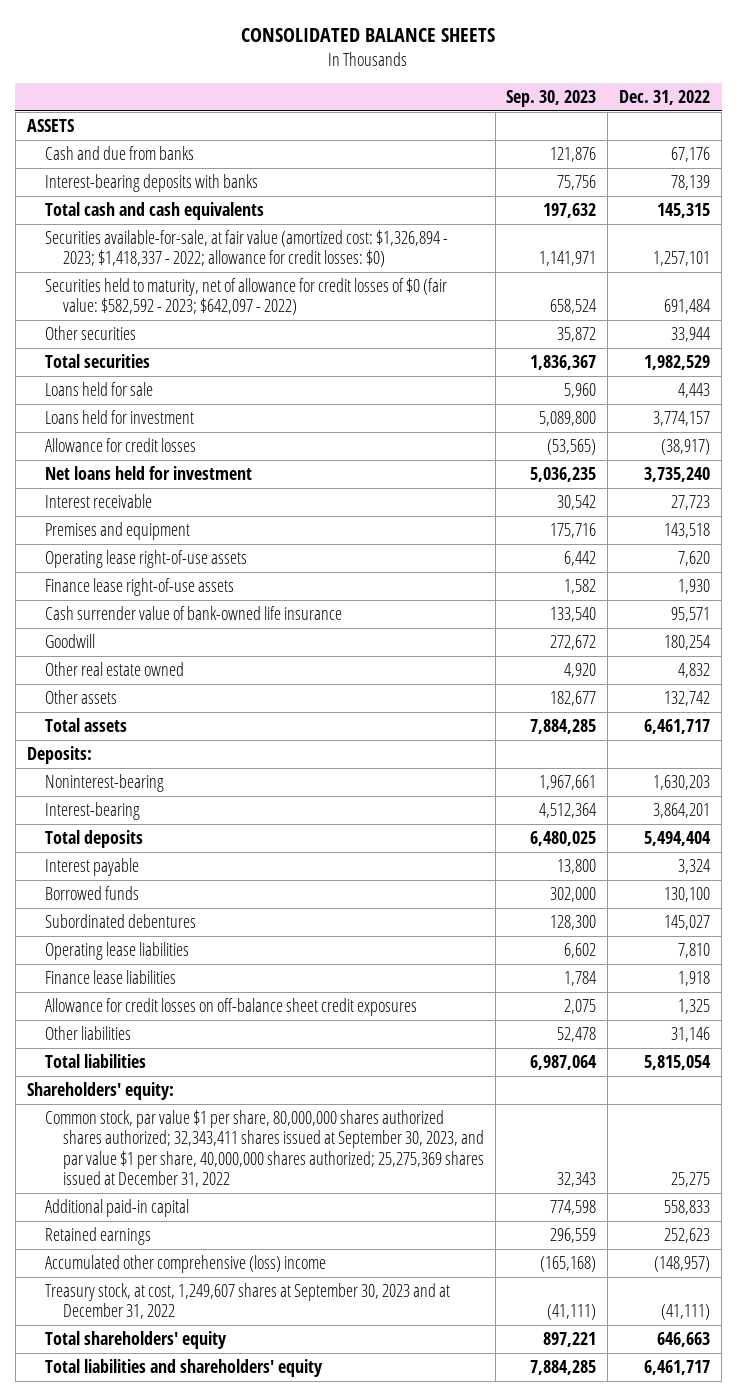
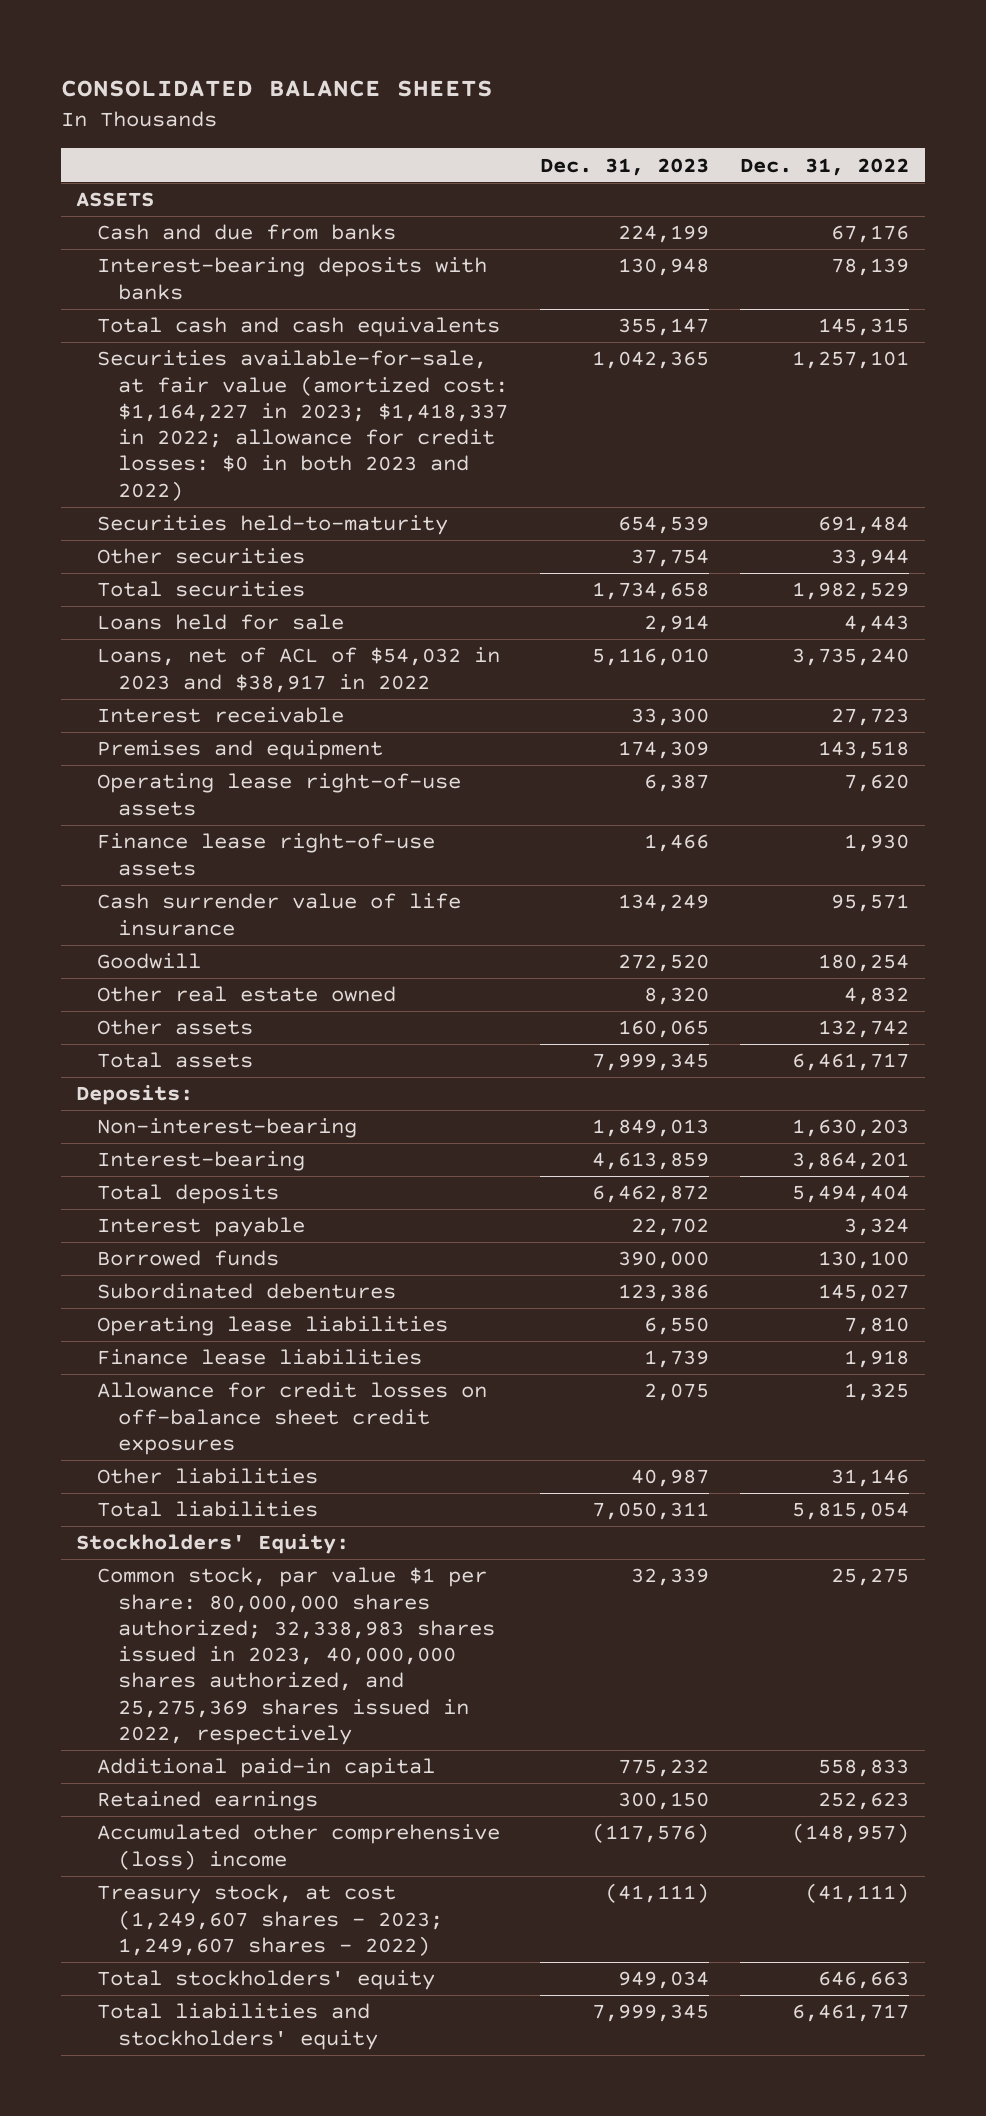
- | Sep. 30, 2023 | Dec. 31, 2022
+ | Dec. 31, 2023 | Dec. 31, 2022
- Securities available-for-sale, at fair value (amortized cost: $1,326,894 - 2023; $1,418,337 - 2022; allowance for credit losses: $0) | 1,141,971 | 1,257,101
- Securities held to maturity, net of allowance for credit losses of $0 (fair value: $582,592 - 2023; $642,097 - 2022) | 658,524 | 691,484
+ Securities available-for-sale, at fair value (amortized cost: $1,164,227 in 2023; $1,418,337 in 2022; allowance for credit losses: $0 in both 2023 and 2022) | 1,042,365 | 1,257,101
+ Securities held-to-maturity | 654,539 | 691,484
- Loans held for investment | 5,089,800 | 3,774,157
- Allowance for credit losses | (53,565) | (38,917)
- Net loans held for investment | 5,036,235 | 3,735,240
+ Loans, net of ACL of $54,032 in 2023 and $38,917 in 2022 | 5,116,010 | 3,735,240
- Cash surrender value of bank-owned life insurance | 133,540 | 95,571
+ Cash surrender value of life insurance | 134,249 | 95,571
- Noninterest-bearing | 1,967,661 | 1,630,203
+ Non-interest-bearing | 1,849,013 | 1,630,203
- Shareholders' equity:
- Common stock, par value $1 per share, 80,000,000 shares authorized shares authorized; 32,343,411 shares issued at September 30, 2023, and par value $1 per share, 40,000,000 shares authorized; 25,275,369 shares issued at December 31, 2022 | 32,343 | 25,275
+ Stockholders' Equity:
+ Common stock, par value $1 per share: 80,000,000 shares authorized; 32,338,983 shares issued in 2023, 40,000,000 shares authorized, and 25,275,369 shares issued in 2022, respectively | 32,339 | 25,275
- Treasury stock, at cost, 1,249,607 shares at September 30, 2023 and at December 31, 2022 | (41,111) | (41,111)
- Total shareholders' equity | 897,221 | 646,663
- Total liabilities and shareholders' equity | 7,884,285 | 6,461,717
+ Treasury stock, at cost (1,249,607 shares - 2023; 1,249,607 shares - 2022) | (41,111) | (41,111)
+ Total stockholders' equity | 949,034 | 646,663
+ Total liabilities and stockholders' equity | 7,999,345 | 6,461,717

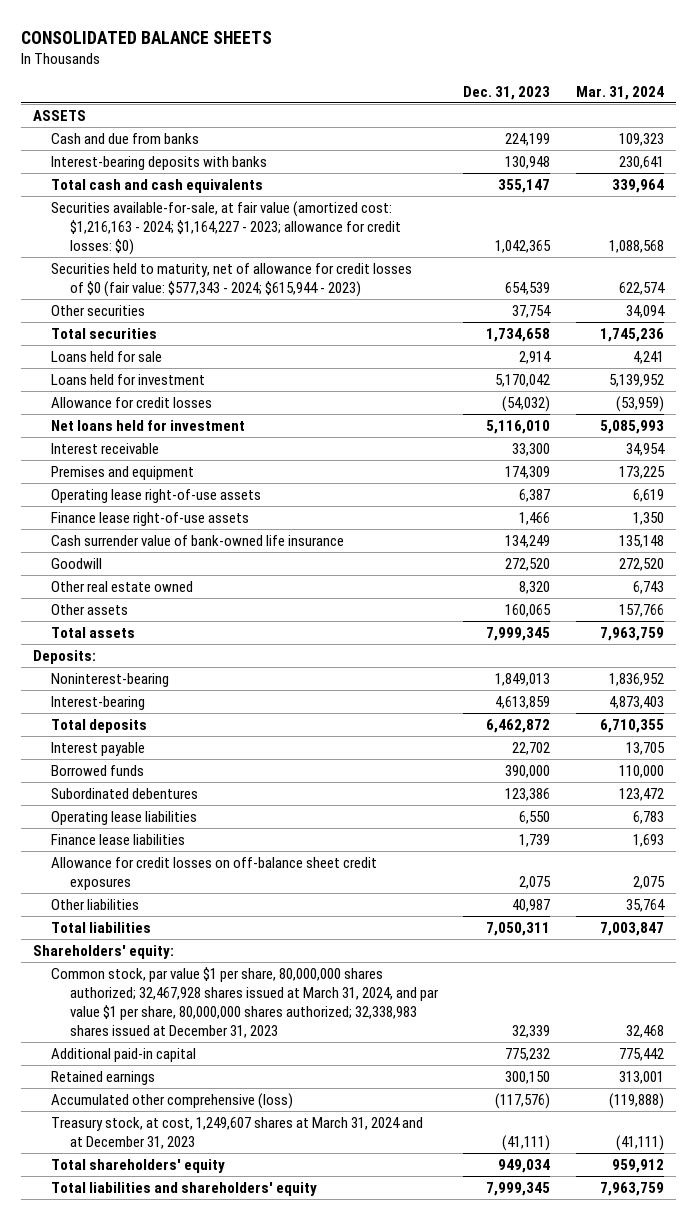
- | Dec. 31, 2023 | Dec. 31, 2022
+ | Dec. 31, 2023 | Mar. 31, 2024
- Securities available-for-sale, at fair value (amortized cost: $1,164,227 in 2023; $1,418,337 in 2022; allowance for credit losses: $0 in both 2023 and 2022) | 1,042,365 | 1,257,101
- Securities held-to-maturity | 654,539 | 691,484
+ Securities available-for-sale, at fair value (amortized cost: $1,216,163 - 2024; $1,164,227 - 2023; allowance for credit losses: $0) | 1,042,365 | 1,088,568
+ Securities held to maturity, net of allowance for credit losses of $0 (fair value: $577,343 - 2024; $615,944 - 2023) | 654,539 | 622,574
- Loans, net of ACL of $54,032 in 2023 and $38,917 in 2022 | 5,116,010 | 3,735,240
+ Loans held for investment | 5,170,042 | 5,139,952
+ Allowance for credit losses | (54,032) | (53,959)
+ Net loans held for investment | 5,116,010 | 5,085,993
- Cash surrender value of life insurance | 134,249 | 95,571
+ Cash surrender value of bank-owned life insurance | 134,249 | 135,148
- Non-interest-bearing | 1,849,013 | 1,630,203
+ Noninterest-bearing | 1,849,013 | 1,836,952
- Stockholders' Equity:
- Common stock, par value $1 per share: 80,000,000 shares authorized; 32,338,983 shares issued in 2023, 40,000,000 shares authorized, and 25,275,369 shares issued in 2022, respectively | 32,339 | 25,275
+ Shareholders' equity:
+ Common stock, par value $1 per share, 80,000,000 shares authorized; 32,467,928 shares issued at March 31, 2024, and par value $1 per share, 80,000,000 shares authorized; 32,338,983 shares issued at December 31, 2023 | 32,339 | 32,468
- Accumulated other comprehensive (loss) income | (117,576) | (148,957)
- Treasury stock, at cost (1,249,607 shares - 2023; 1,249,607 shares - 2022) | (41,111) | (41,111)
- Total stockholders' equity | 949,034 | 646,663
- Total liabilities and stockholders' equity | 7,999,345 | 6,461,717
+ Accumulated other comprehensive (loss) | (117,576) | (119,888)
+ Treasury stock, at cost, 1,249,607 shares at March 31, 2024 and at December 31, 2023 | (41,111) | (41,111)
+ Total shareholders' equity | 949,034 | 959,912
+ Total liabilities and shareholders' equity | 7,999,345 | 7,963,759

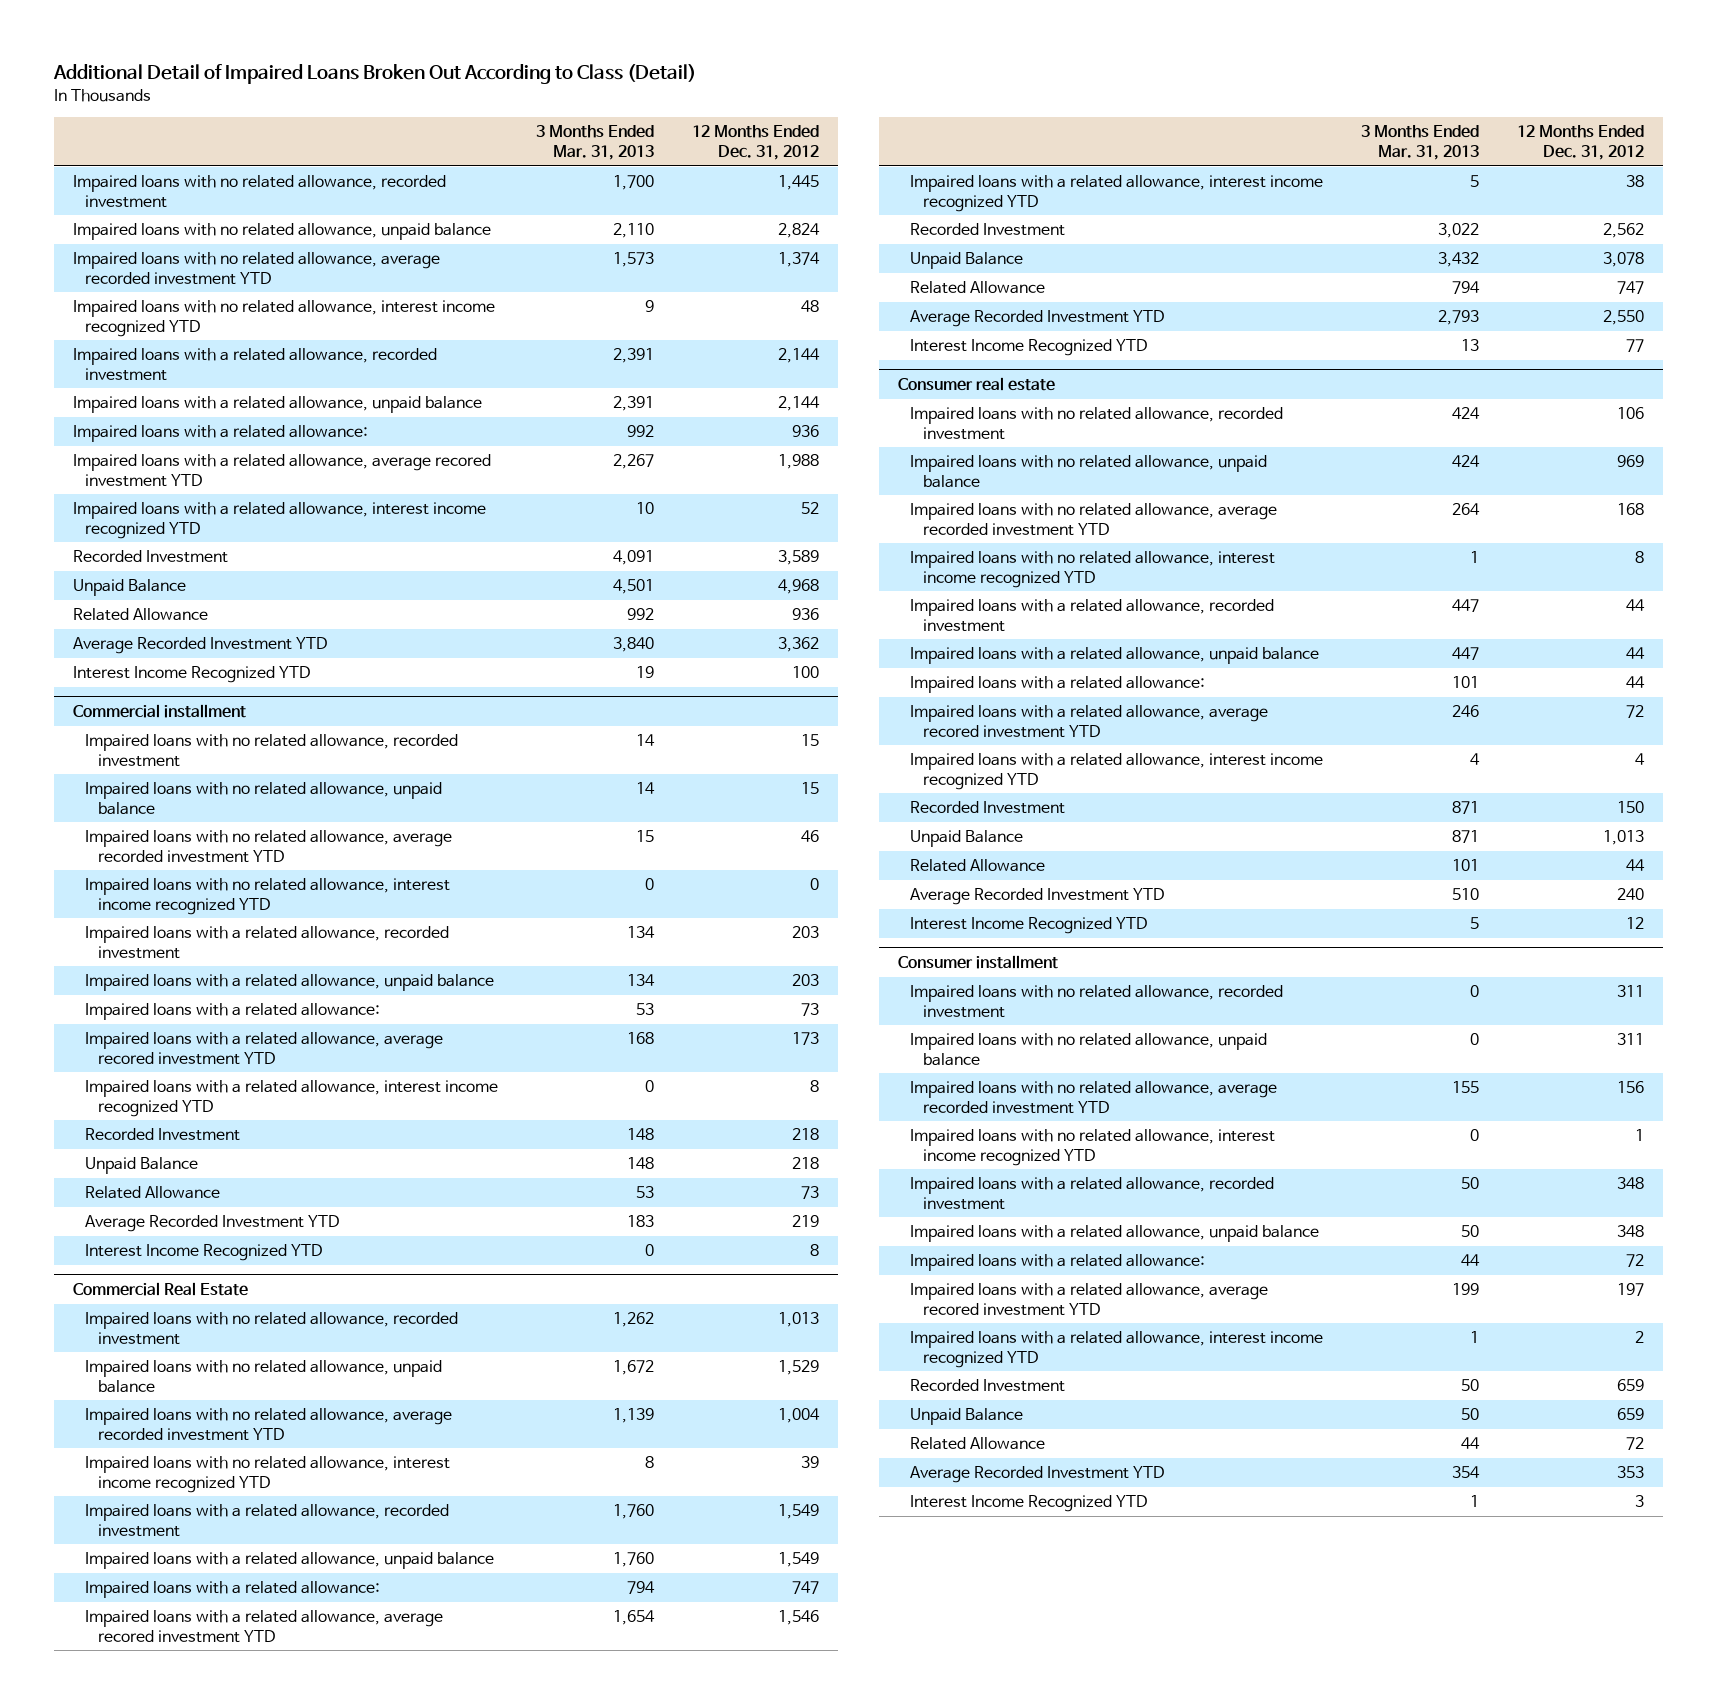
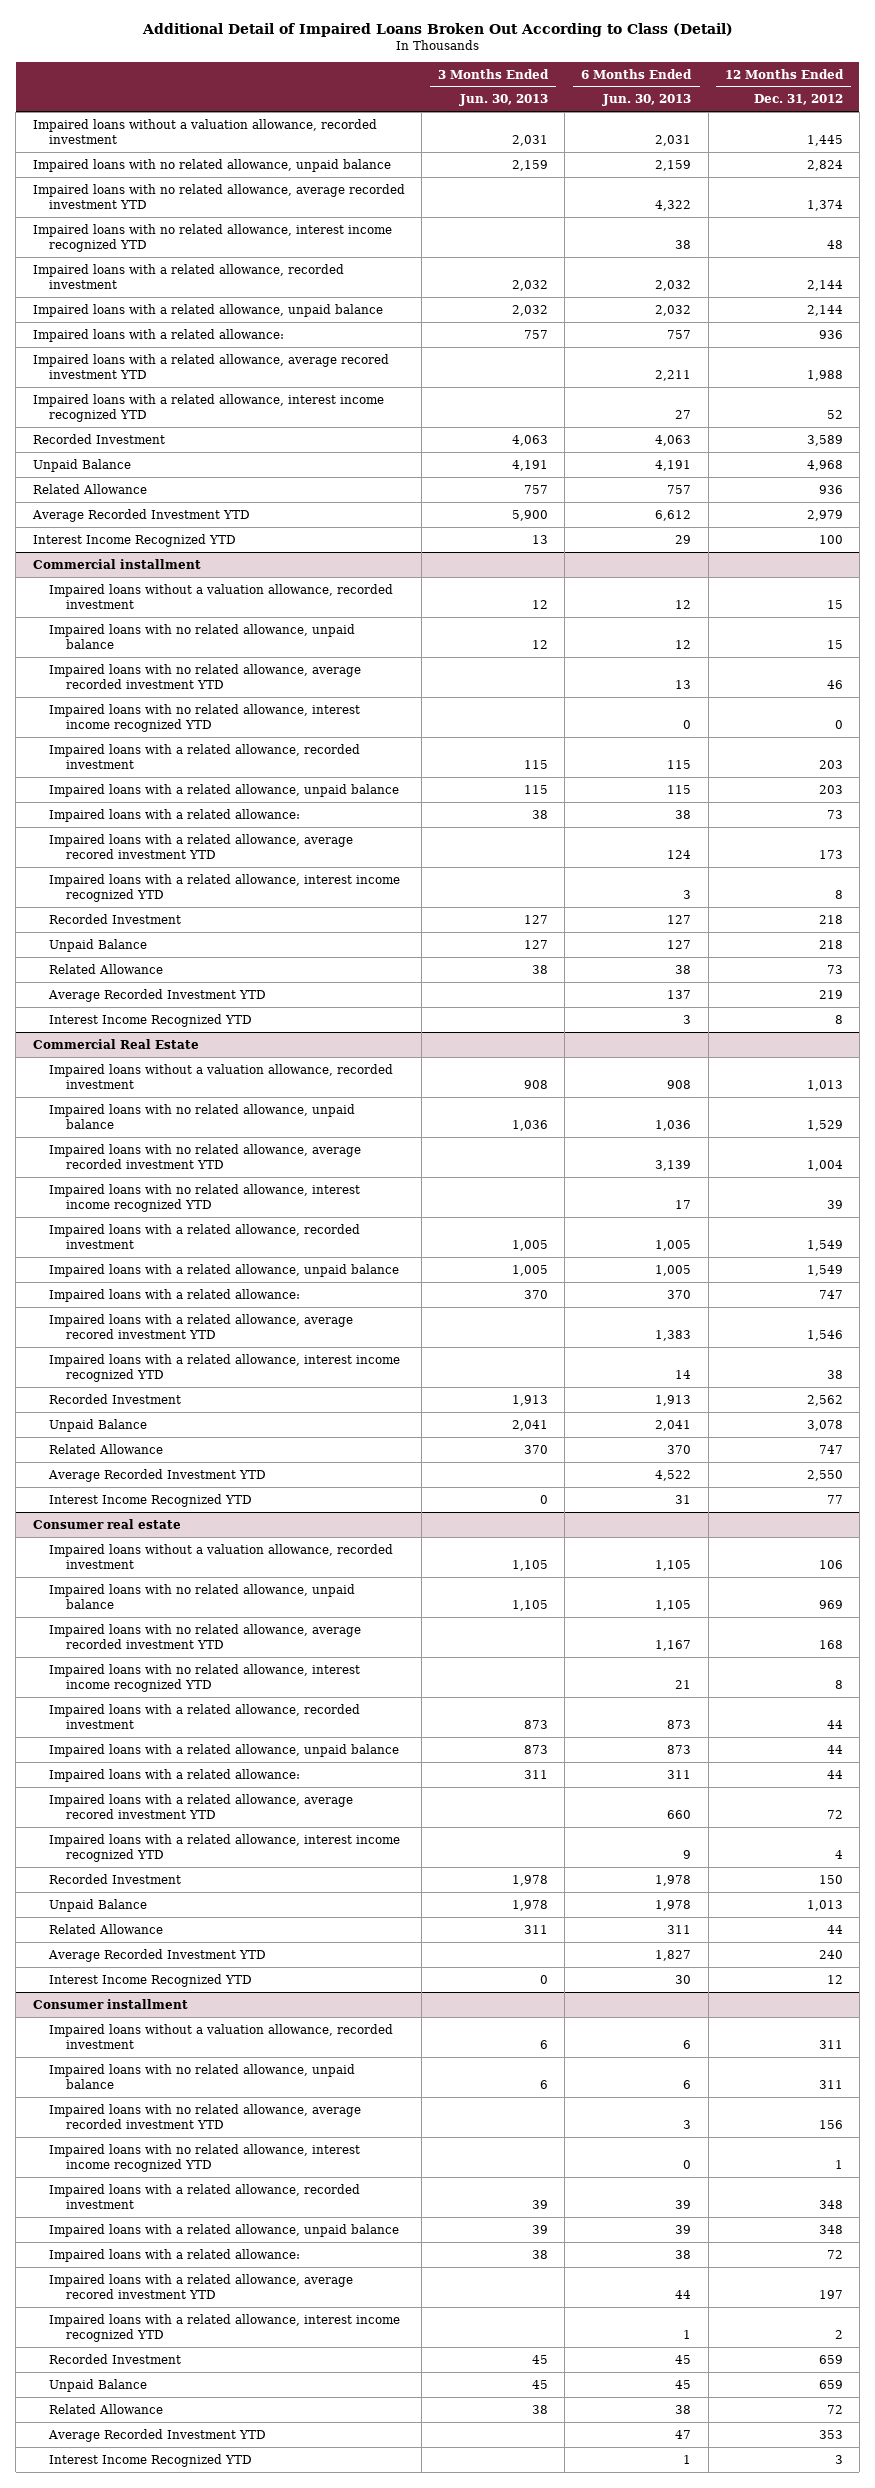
- | 3 Months Ended Mar. 31, 2013 | 12 Months Ended Dec. 31, 2012
+ | 3 Months Ended Jun. 30, 2013 | 6 Months Ended Jun. 30, 2013 | 12 Months Ended Dec. 31, 2012
- Impaired loans with no related allowance, recorded investment | 1,700 | 1,445
+ Impaired loans without a valuation allowance, recorded investment | 2,031 | 2,031 | 1,445
- Average Recorded Investment YTD | 3,840 | 3,362
+ Average Recorded Investment YTD | 5,900 | 6,612 | 2,979
@ Commercial installment
- Impaired loans with no related allowance, recorded investment | 14 | 15
+ Impaired loans without a valuation allowance, recorded investment | 12 | 12 | 15
@ Commercial Real Estate
- Impaired loans with no related allowance, recorded investment | 1,262 | 1,013
+ Impaired loans without a valuation allowance, recorded investment | 908 | 908 | 1,013
@ Consumer real estate
- Impaired loans with no related allowance, recorded investment | 424 | 106
+ Impaired loans without a valuation allowance, recorded investment | 1,105 | 1,105 | 106
@ Consumer installment
- Impaired loans with no related allowance, recorded investment | 0 | 311
+ Impaired loans without a valuation allowance, recorded investment | 6 | 6 | 311

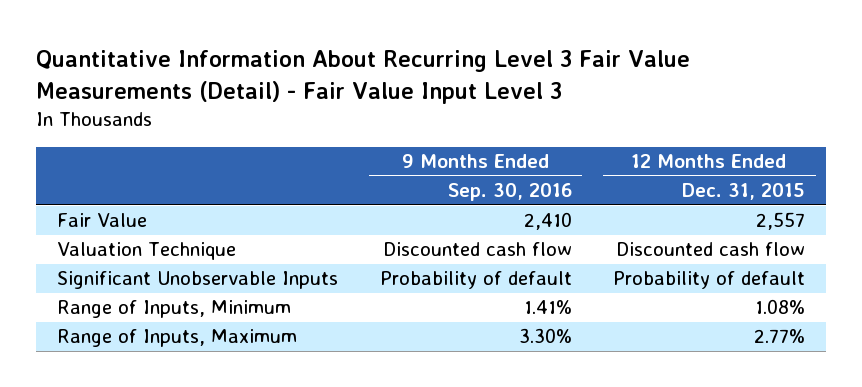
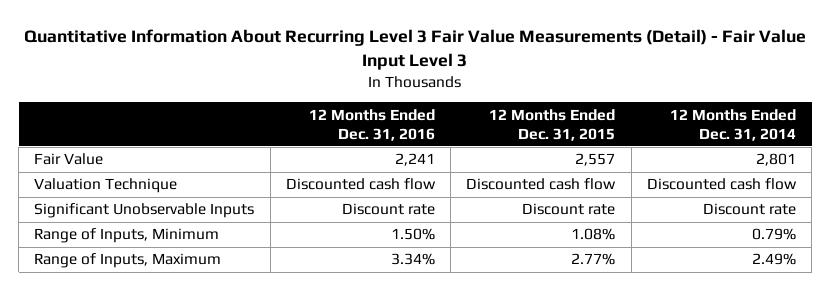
- | 9 Months Ended Sep. 30, 2016 | 12 Months Ended Dec. 31, 2015
+ | 12 Months Ended Dec. 31, 2016 | 12 Months Ended Dec. 31, 2015 | 12 Months Ended Dec. 31, 2014
- Significant Unobservable Inputs | Probability of default | Probability of default
+ Significant Unobservable Inputs | Discount rate | Discount rate | Discount rate

